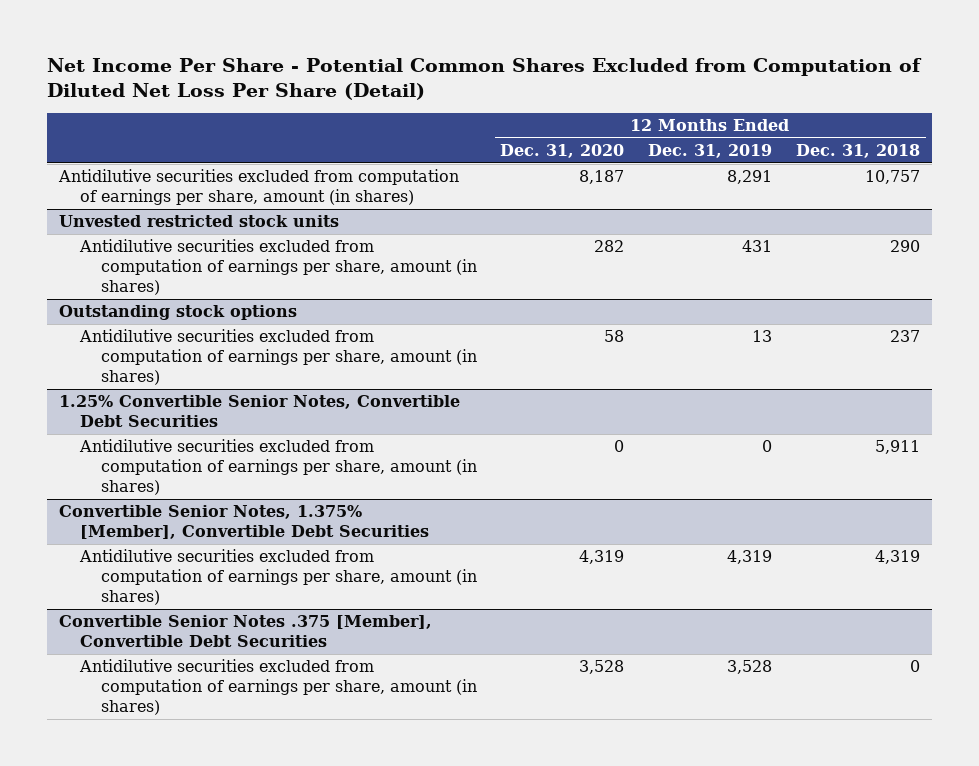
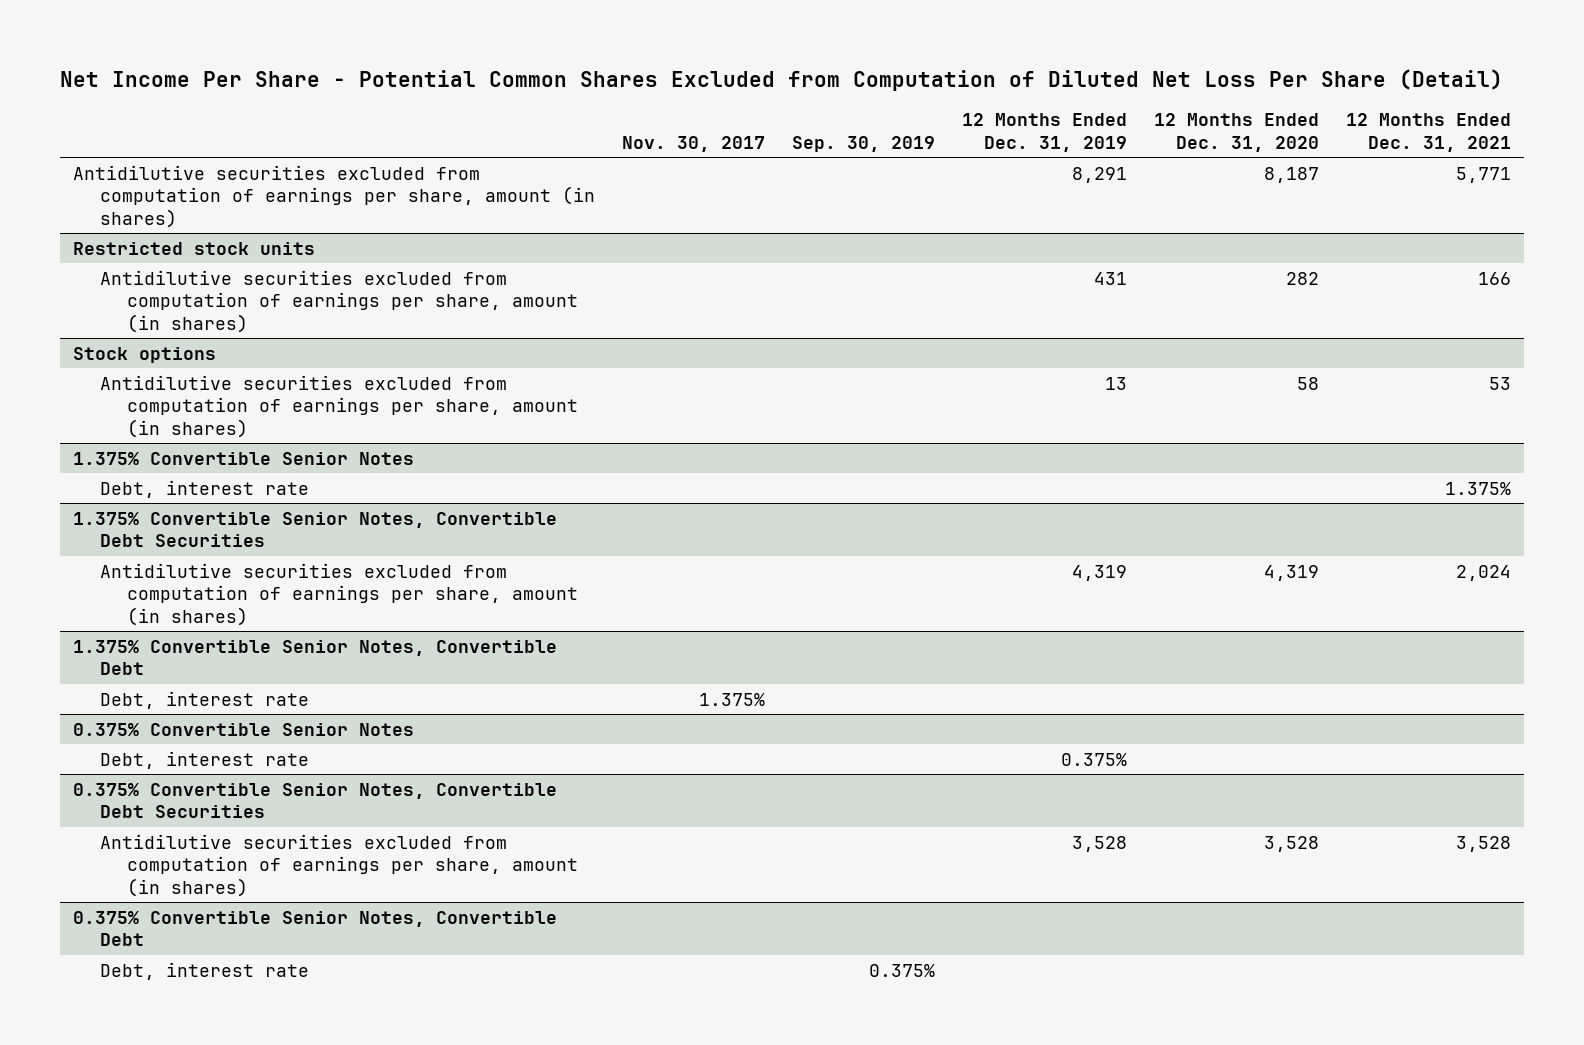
- | 12 Months Ended Dec. 31, 2020 | 12 Months Ended Dec. 31, 2019 | 12 Months Ended Dec. 31, 2018
+ | Nov. 30, 2017 | Sep. 30, 2019 | 12 Months Ended Dec. 31, 2019 | 12 Months Ended Dec. 31, 2020 | 12 Months Ended Dec. 31, 2021
- Unvested restricted stock units
+ Restricted stock units
- Outstanding stock options
+ Stock options
- 1.25% Convertible Senior Notes, Convertible Debt Securities
- Antidilutive securities excluded from computation of earnings per share, amount (in shares) | 0 | 0 | 5,911
- Convertible Senior Notes, 1.375% [Member], Convertible Debt Securities
+ 1.375% Convertible Senior Notes
+ Debt, interest rate | | | | | 1.375%
+ 1.375% Convertible Senior Notes, Convertible Debt Securities
- Convertible Senior Notes .375 [Member], Convertible Debt Securities
+ 1.375% Convertible Senior Notes, Convertible Debt
+ Debt, interest rate | 1.375% | | | |
+ 0.375% Convertible Senior Notes
+ Debt, interest rate | | | 0.375% | |
+ 0.375% Convertible Senior Notes, Convertible Debt Securities
+ 0.375% Convertible Senior Notes, Convertible Debt
+ Debt, interest rate | | 0.375% | | |

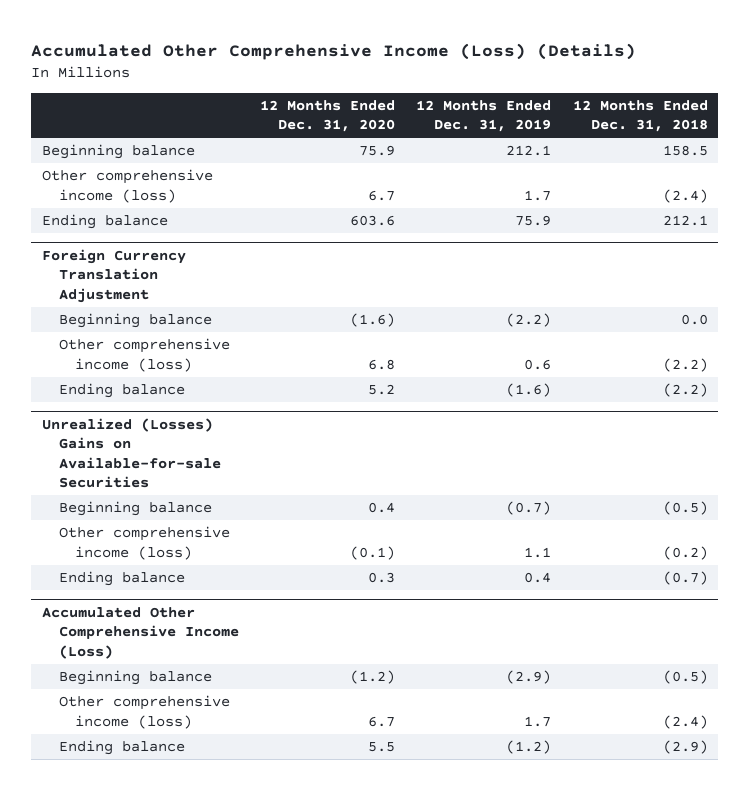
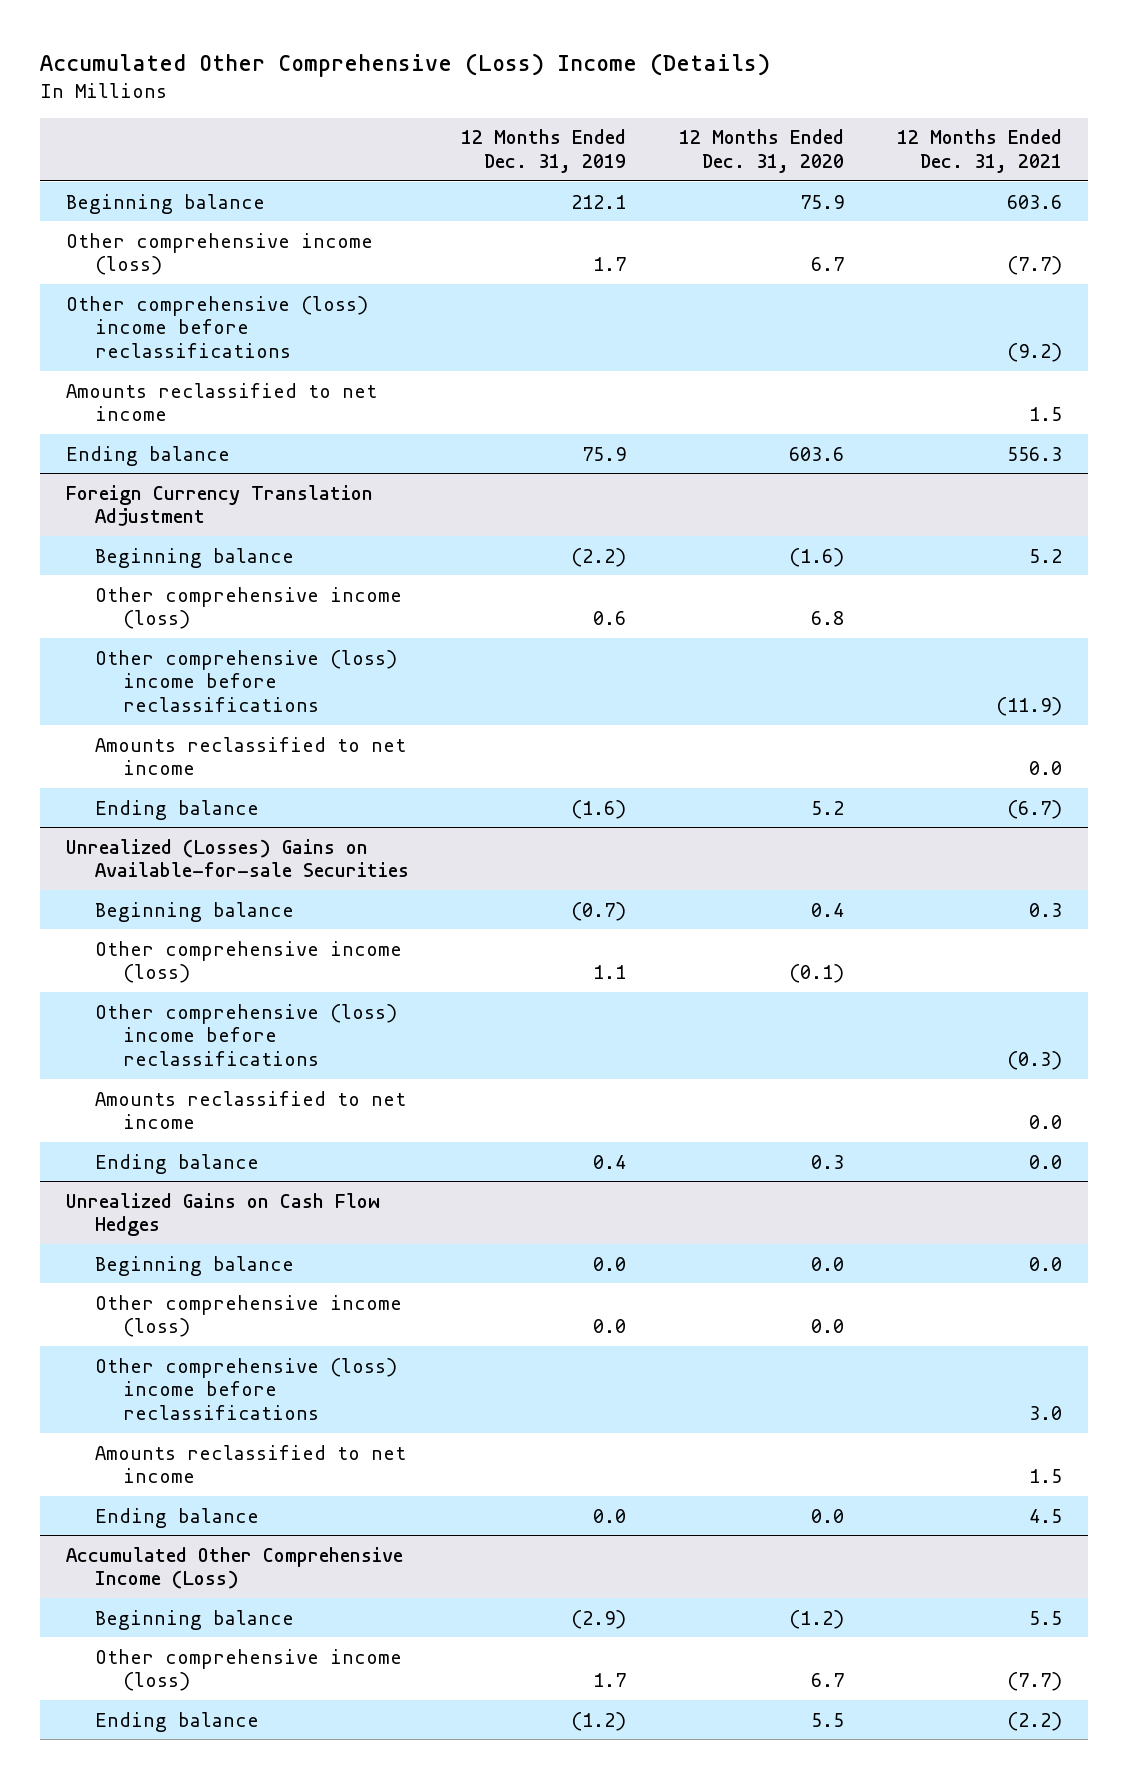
- Accumulated Other Comprehensive Income (Loss) (Details)
+ Accumulated Other Comprehensive (Loss) Income (Details)
- | 12 Months Ended Dec. 31, 2020 | 12 Months Ended Dec. 31, 2019 | 12 Months Ended Dec. 31, 2018
+ | 12 Months Ended Dec. 31, 2019 | 12 Months Ended Dec. 31, 2020 | 12 Months Ended Dec. 31, 2021
+ Other comprehensive (loss) income before reclassifications | | | (9.2)
+ Amounts reclassified to net income | | | 1.5
@ Foreign Currency Translation Adjustment
+ Other comprehensive (loss) income before reclassifications | | | (11.9)
+ Amounts reclassified to net income | | | 0.0
@ Unrealized (Losses) Gains on Available-for-sale Securities
+ Other comprehensive (loss) income before reclassifications | | | (0.3)
+ Amounts reclassified to net income | | | 0.0
+ Unrealized Gains on Cash Flow Hedges
+ Beginning balance | 0.0 | 0.0 | 0.0
+ Other comprehensive income (loss) | 0.0 | 0.0 |
+ Other comprehensive (loss) income before reclassifications | | | 3.0
+ Amounts reclassified to net income | | | 1.5
+ Ending balance | 0.0 | 0.0 | 4.5

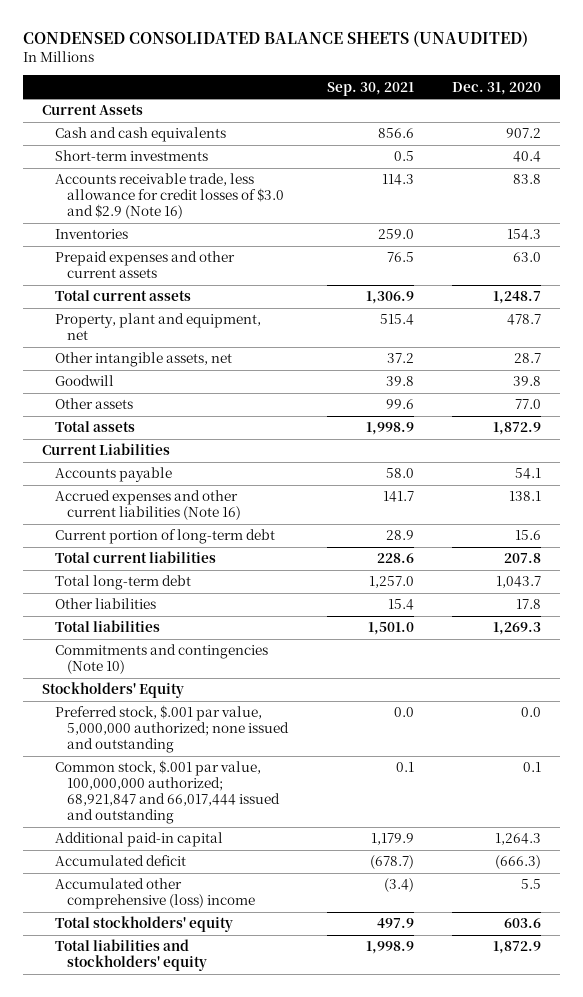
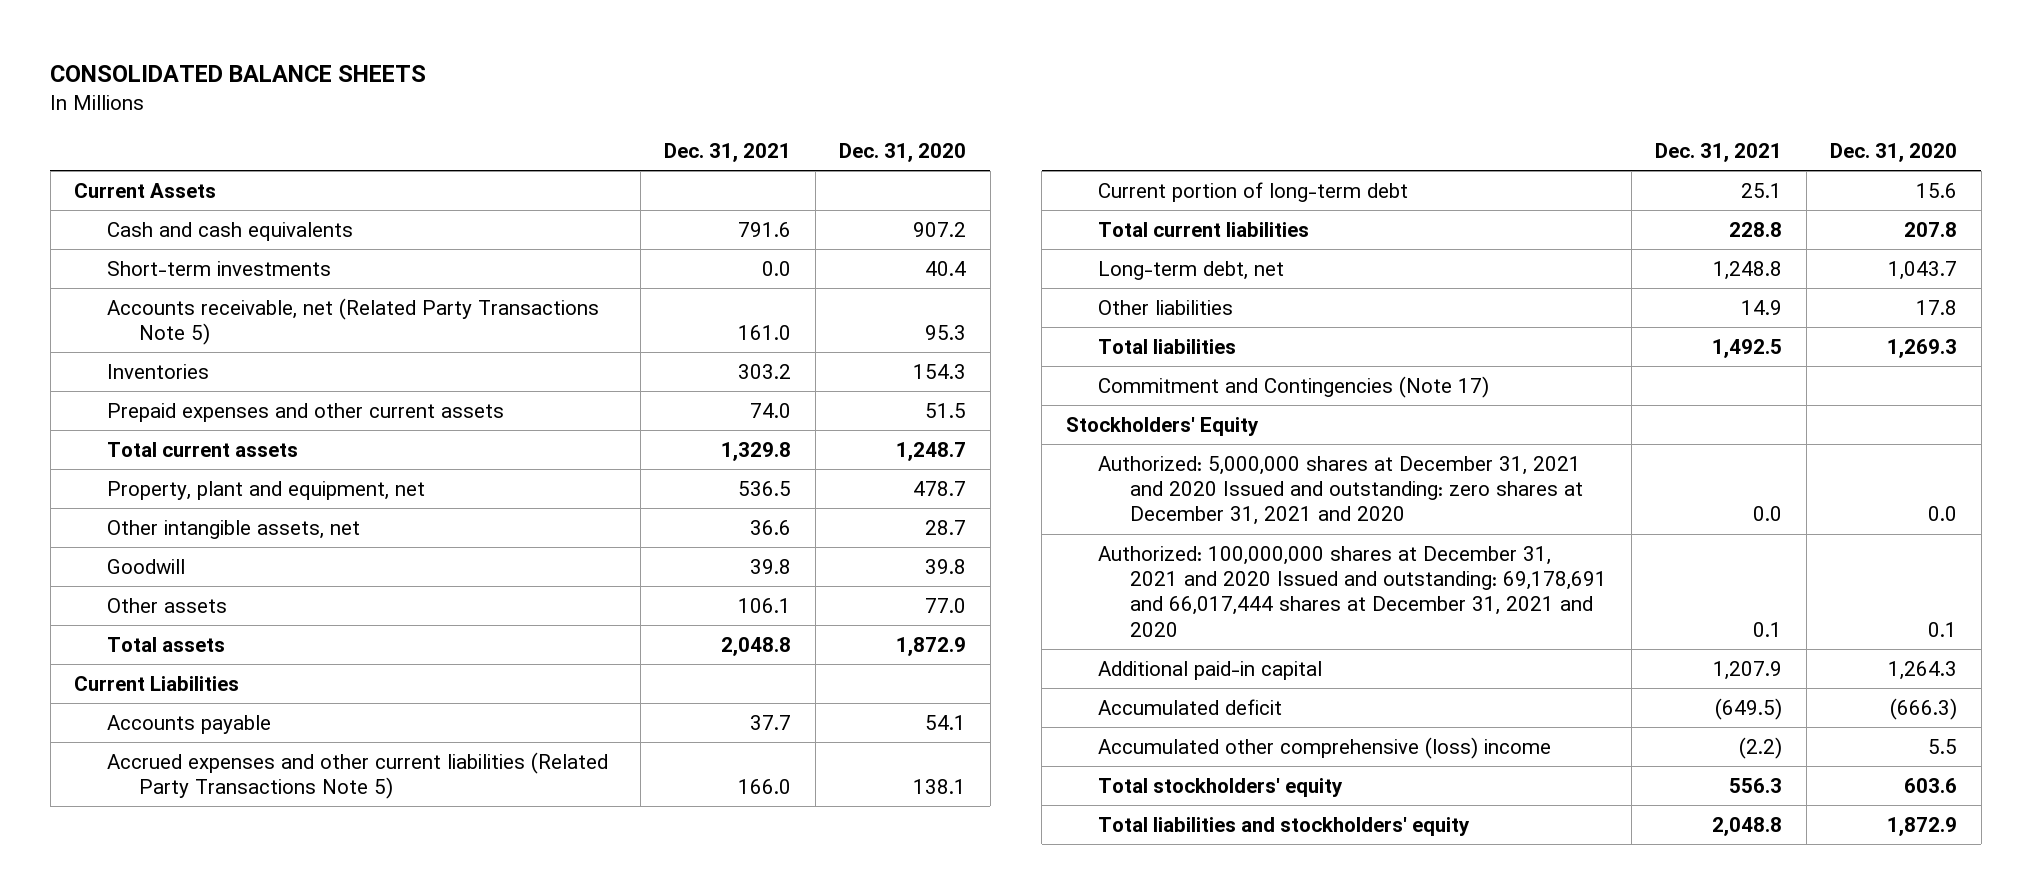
- CONDENSED CONSOLIDATED BALANCE SHEETS (UNAUDITED)
+ CONSOLIDATED BALANCE SHEETS
- | Sep. 30, 2021 | Dec. 31, 2020
+ | Dec. 31, 2021 | Dec. 31, 2020
- Accounts receivable trade, less allowance for credit losses of $3.0 and $2.9 (Note 16) | 114.3 | 83.8
+ Accounts receivable, net (Related Party Transactions Note 5) | 161.0 | 95.3
- Prepaid expenses and other current assets | 76.5 | 63.0
+ Prepaid expenses and other current assets | 74.0 | 51.5
- Accrued expenses and other current liabilities (Note 16) | 141.7 | 138.1
+ Accrued expenses and other current liabilities (Related Party Transactions Note 5) | 166.0 | 138.1
- Total long-term debt | 1,257.0 | 1,043.7
+ Long-term debt, net | 1,248.8 | 1,043.7
- Commitments and contingencies (Note 10)
+ Commitment and Contingencies (Note 17)
- Preferred stock, $.001 par value, 5,000,000 authorized; none issued and outstanding | 0.0 | 0.0
- Common stock, $.001 par value, 100,000,000 authorized; 68,921,847 and 66,017,444 issued and outstanding | 0.1 | 0.1
+ Authorized: 5,000,000 shares at December 31, 2021 and 2020 Issued and outstanding: zero shares at December 31, 2021 and 2020 | 0.0 | 0.0
+ Authorized: 100,000,000 shares at December 31, 2021 and 2020 Issued and outstanding: 69,178,691 and 66,017,444 shares at December 31, 2021 and 2020 | 0.1 | 0.1

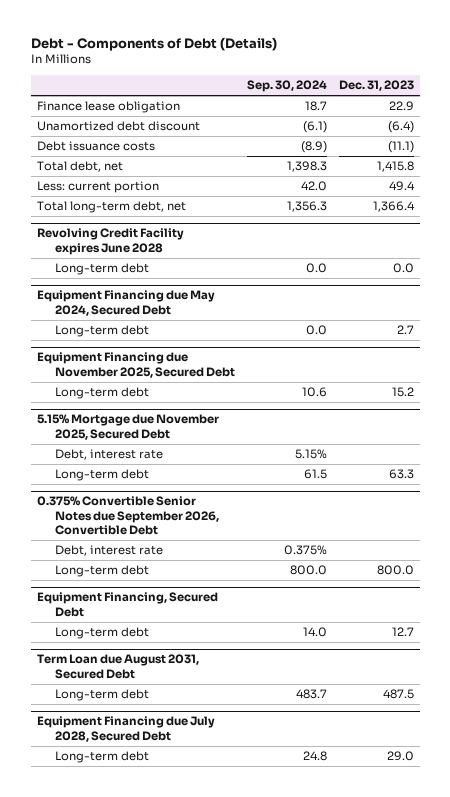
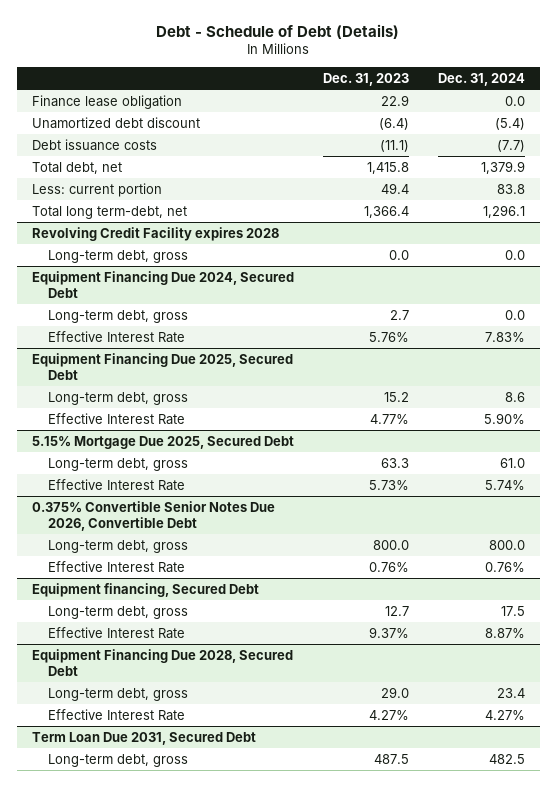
- Debt - Components of Debt (Details)
+ Debt - Schedule of Debt (Details)
- | Sep. 30, 2024 | Dec. 31, 2023
+ | Dec. 31, 2023 | Dec. 31, 2024
- Total long-term debt, net | 1,356.3 | 1,366.4
- Revolving Credit Facility expires June 2028
- Long-term debt | 0.0 | 0.0
- Equipment Financing due May 2024, Secured Debt
- Long-term debt | 0.0 | 2.7
- Equipment Financing due November 2025, Secured Debt
- Long-term debt | 10.6 | 15.2
- 5.15% Mortgage due November 2025, Secured Debt
- Debt, interest rate | 5.15% |
- Long-term debt | 61.5 | 63.3
- 0.375% Convertible Senior Notes due September 2026, Convertible Debt
- Debt, interest rate | 0.375% |
- Long-term debt | 800.0 | 800.0
- Equipment Financing, Secured Debt
- Long-term debt | 14.0 | 12.7
- Term Loan due August 2031, Secured Debt
- Long-term debt | 483.7 | 487.5
- Equipment Financing due July 2028, Secured Debt
- Long-term debt | 24.8 | 29.0
+ Total long term-debt, net | 1,366.4 | 1,296.1
+ Revolving Credit Facility expires 2028
+ Long-term debt, gross | 0.0 | 0.0
+ Equipment Financing Due 2024, Secured Debt
+ Long-term debt, gross | 2.7 | 0.0
+ Effective Interest Rate | 5.76% | 7.83%
+ Equipment Financing Due 2025, Secured Debt
+ Long-term debt, gross | 15.2 | 8.6
+ Effective Interest Rate | 4.77% | 5.90%
+ 5.15% Mortgage Due 2025, Secured Debt
+ Long-term debt, gross | 63.3 | 61.0
+ Effective Interest Rate | 5.73% | 5.74%
+ 0.375% Convertible Senior Notes Due 2026, Convertible Debt
+ Long-term debt, gross | 800.0 | 800.0
+ Effective Interest Rate | 0.76% | 0.76%
+ Equipment financing, Secured Debt
+ Long-term debt, gross | 12.7 | 17.5
+ Effective Interest Rate | 9.37% | 8.87%
+ Equipment Financing Due 2028, Secured Debt
+ Long-term debt, gross | 29.0 | 23.4
+ Effective Interest Rate | 4.27% | 4.27%
+ Term Loan Due 2031, Secured Debt
+ Long-term debt, gross | 487.5 | 482.5

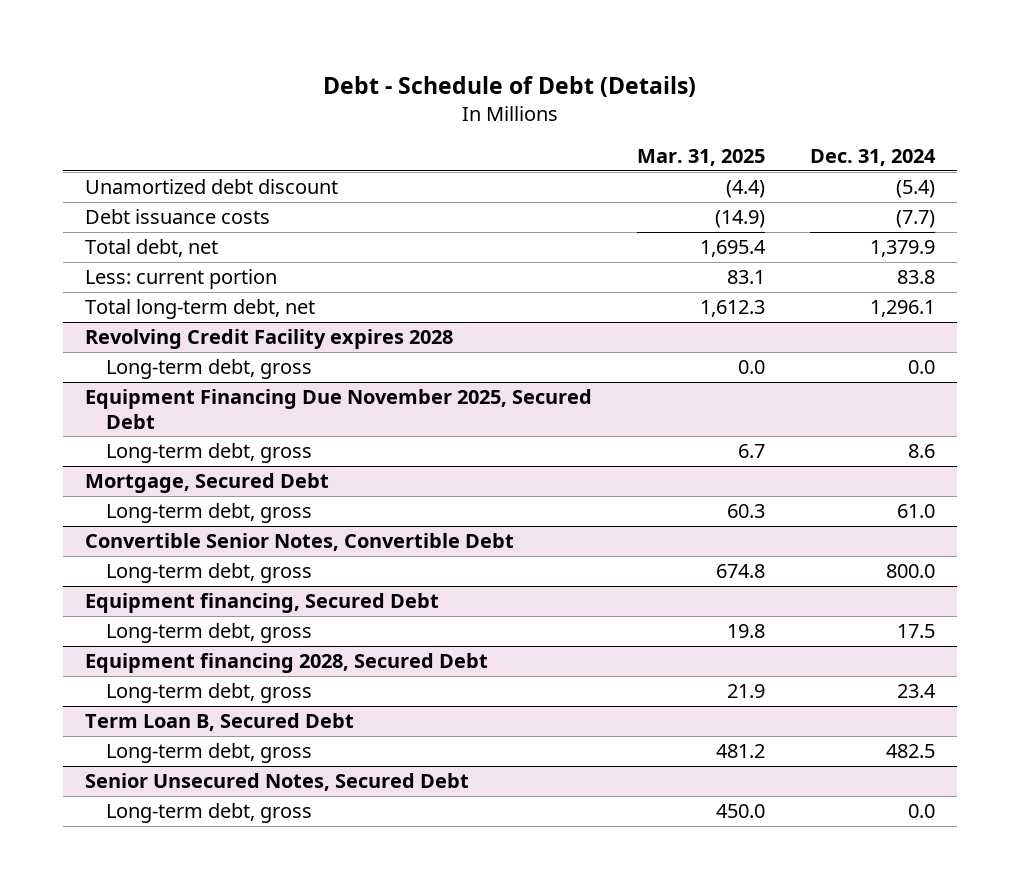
- | Dec. 31, 2023 | Dec. 31, 2024
+ | Mar. 31, 2025 | Dec. 31, 2024
- Finance lease obligation | 22.9 | 0.0
- Total long term-debt, net | 1,366.4 | 1,296.1
+ Total long-term debt, net | 1,612.3 | 1,296.1
- Equipment Financing Due 2024, Secured Debt
- Long-term debt, gross | 2.7 | 0.0
- Effective Interest Rate | 5.76% | 7.83%
- Equipment Financing Due 2025, Secured Debt
+ Equipment Financing Due November 2025, Secured Debt
- Effective Interest Rate | 4.77% | 5.90%
- 5.15% Mortgage Due 2025, Secured Debt
+ Mortgage, Secured Debt
- Effective Interest Rate | 5.73% | 5.74%
- 0.375% Convertible Senior Notes Due 2026, Convertible Debt
+ Convertible Senior Notes, Convertible Debt
- Effective Interest Rate | 0.76% | 0.76%
@ Equipment financing, Secured Debt
- Effective Interest Rate | 9.37% | 8.87%
- Equipment Financing Due 2028, Secured Debt
+ Equipment financing 2028, Secured Debt
- Effective Interest Rate | 4.27% | 4.27%
- Term Loan Due 2031, Secured Debt
+ Term Loan B, Secured Debt
+ Senior Unsecured Notes, Secured Debt
+ Long-term debt, gross | 450.0 | 0.0

